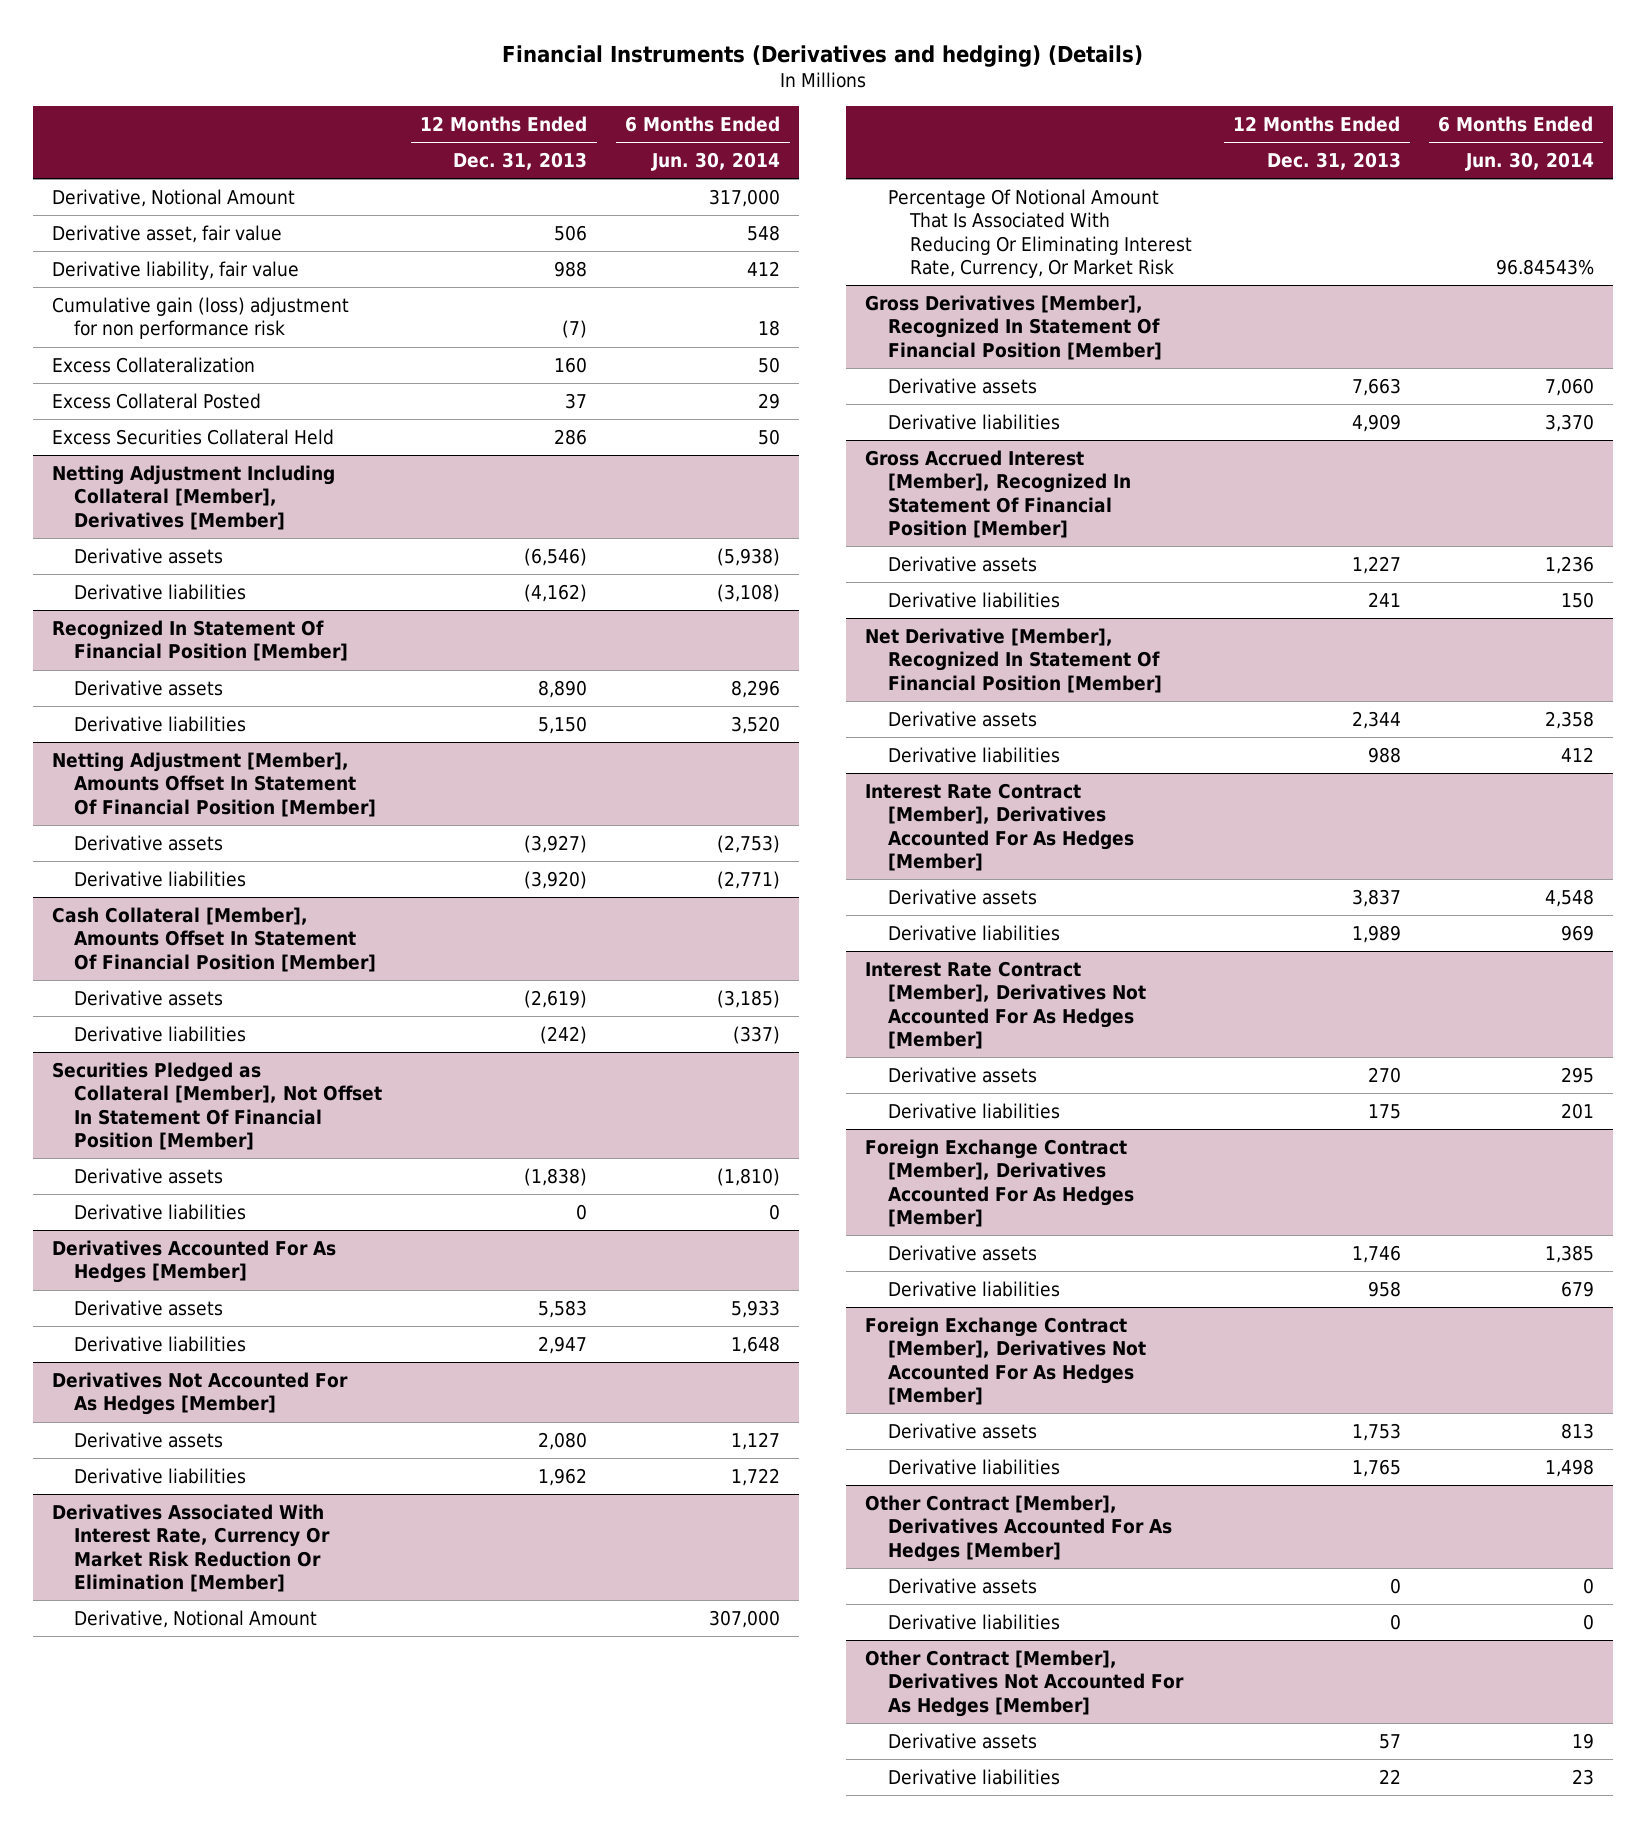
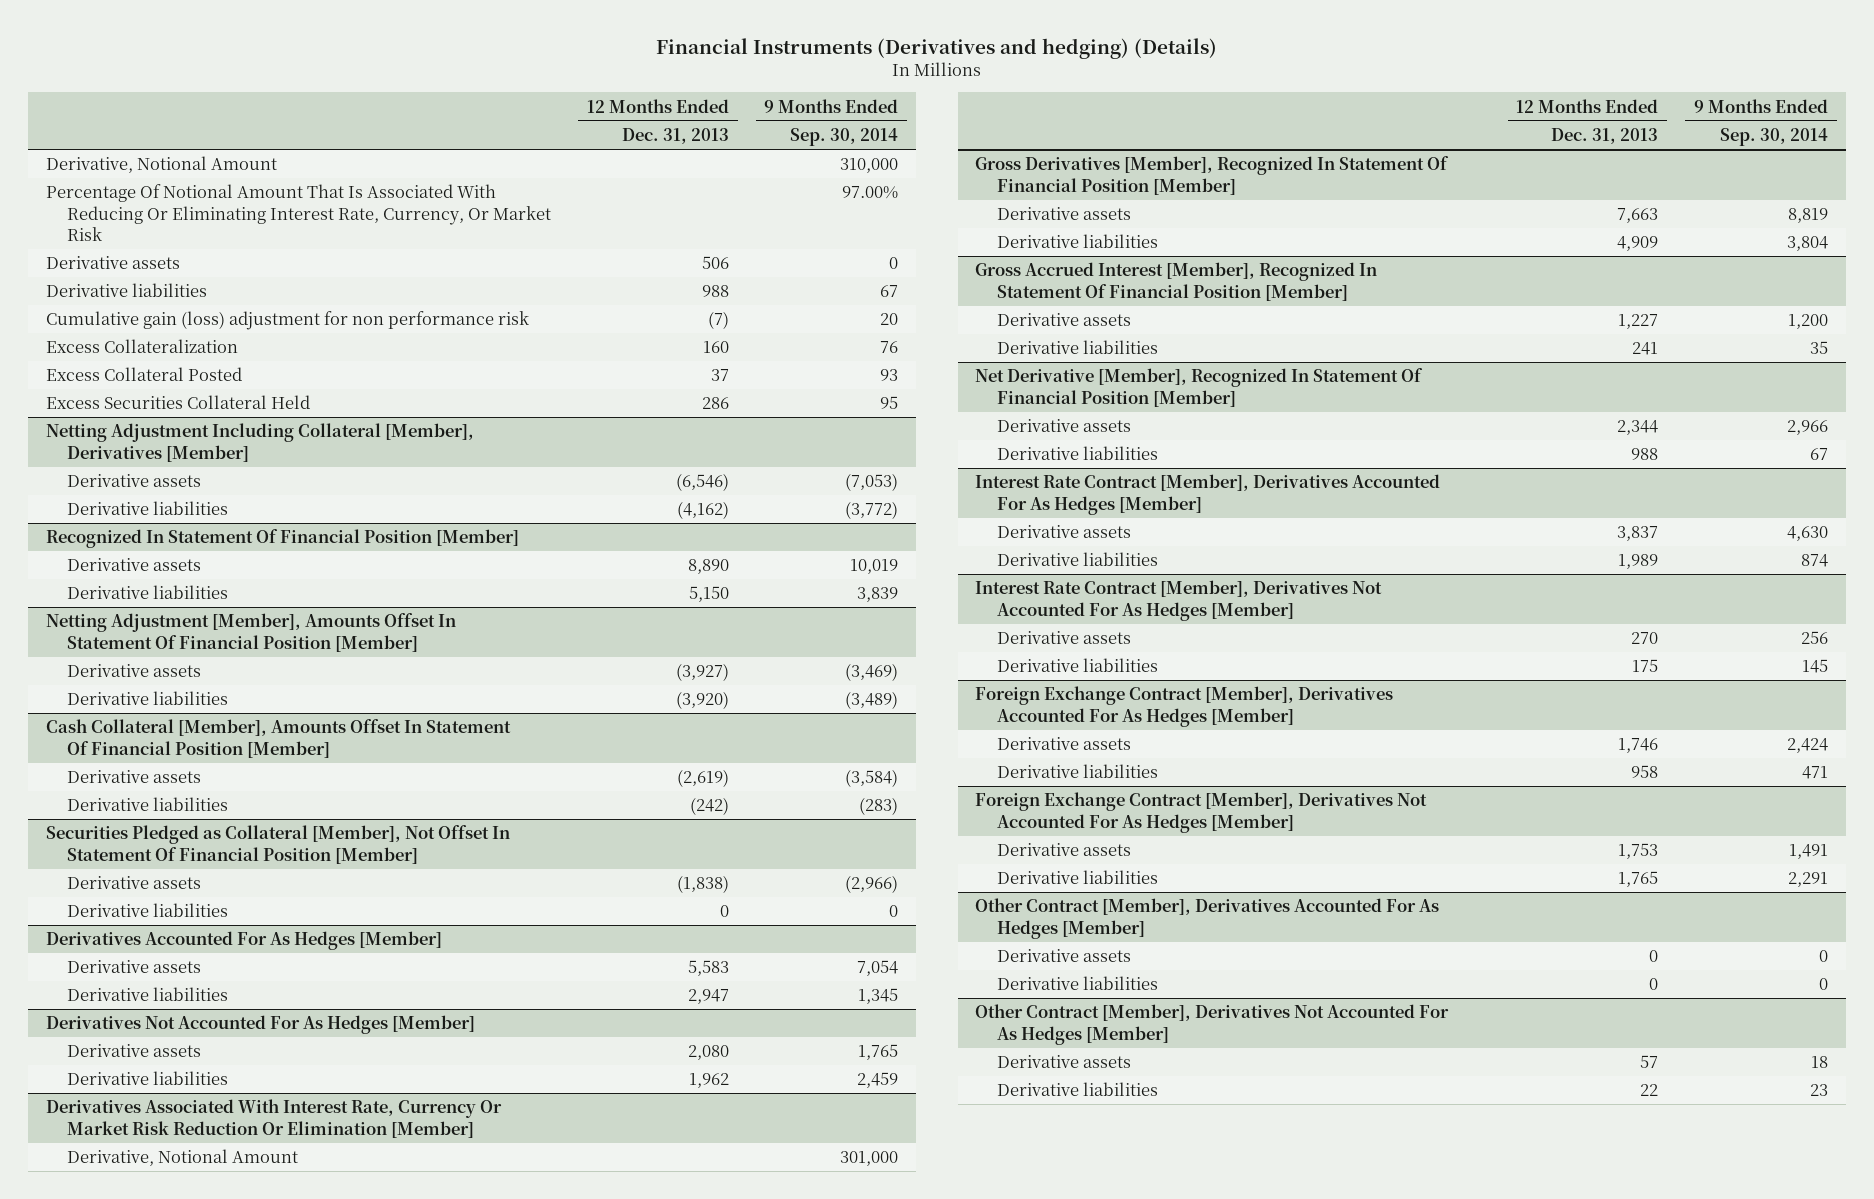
- | 12 Months Ended Dec. 31, 2013 | 6 Months Ended Jun. 30, 2014
+ | 12 Months Ended Dec. 31, 2013 | 9 Months Ended Sep. 30, 2014
- Derivative asset, fair value | 506 | 548
- Derivative liability, fair value | 988 | 412
+ Percentage Of Notional Amount That Is Associated With Reducing Or Eliminating Interest Rate, Currency, Or Market Risk | | 97.00%
+ Derivative assets | 506 | 0
+ Derivative liabilities | 988 | 67
@ Derivatives Associated With Interest Rate, Currency Or Market Risk Reduction Or Elimination [Member]
- Percentage Of Notional Amount That Is Associated With Reducing Or Eliminating Interest Rate, Currency, Or Market Risk | | 96.84543%

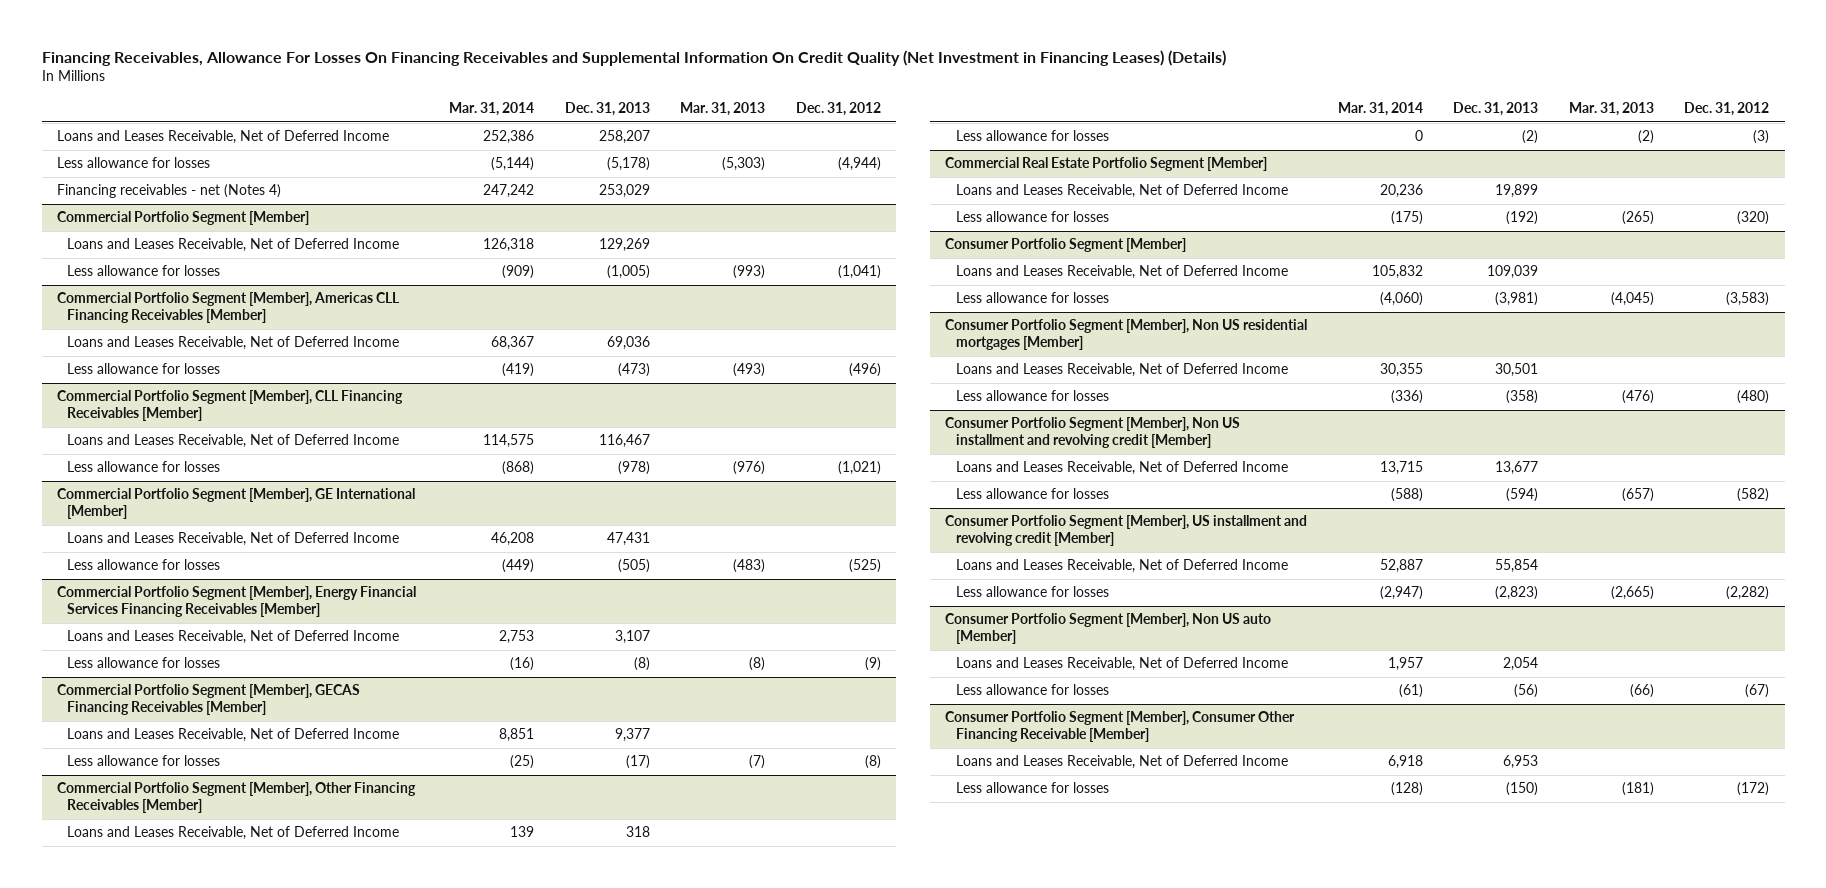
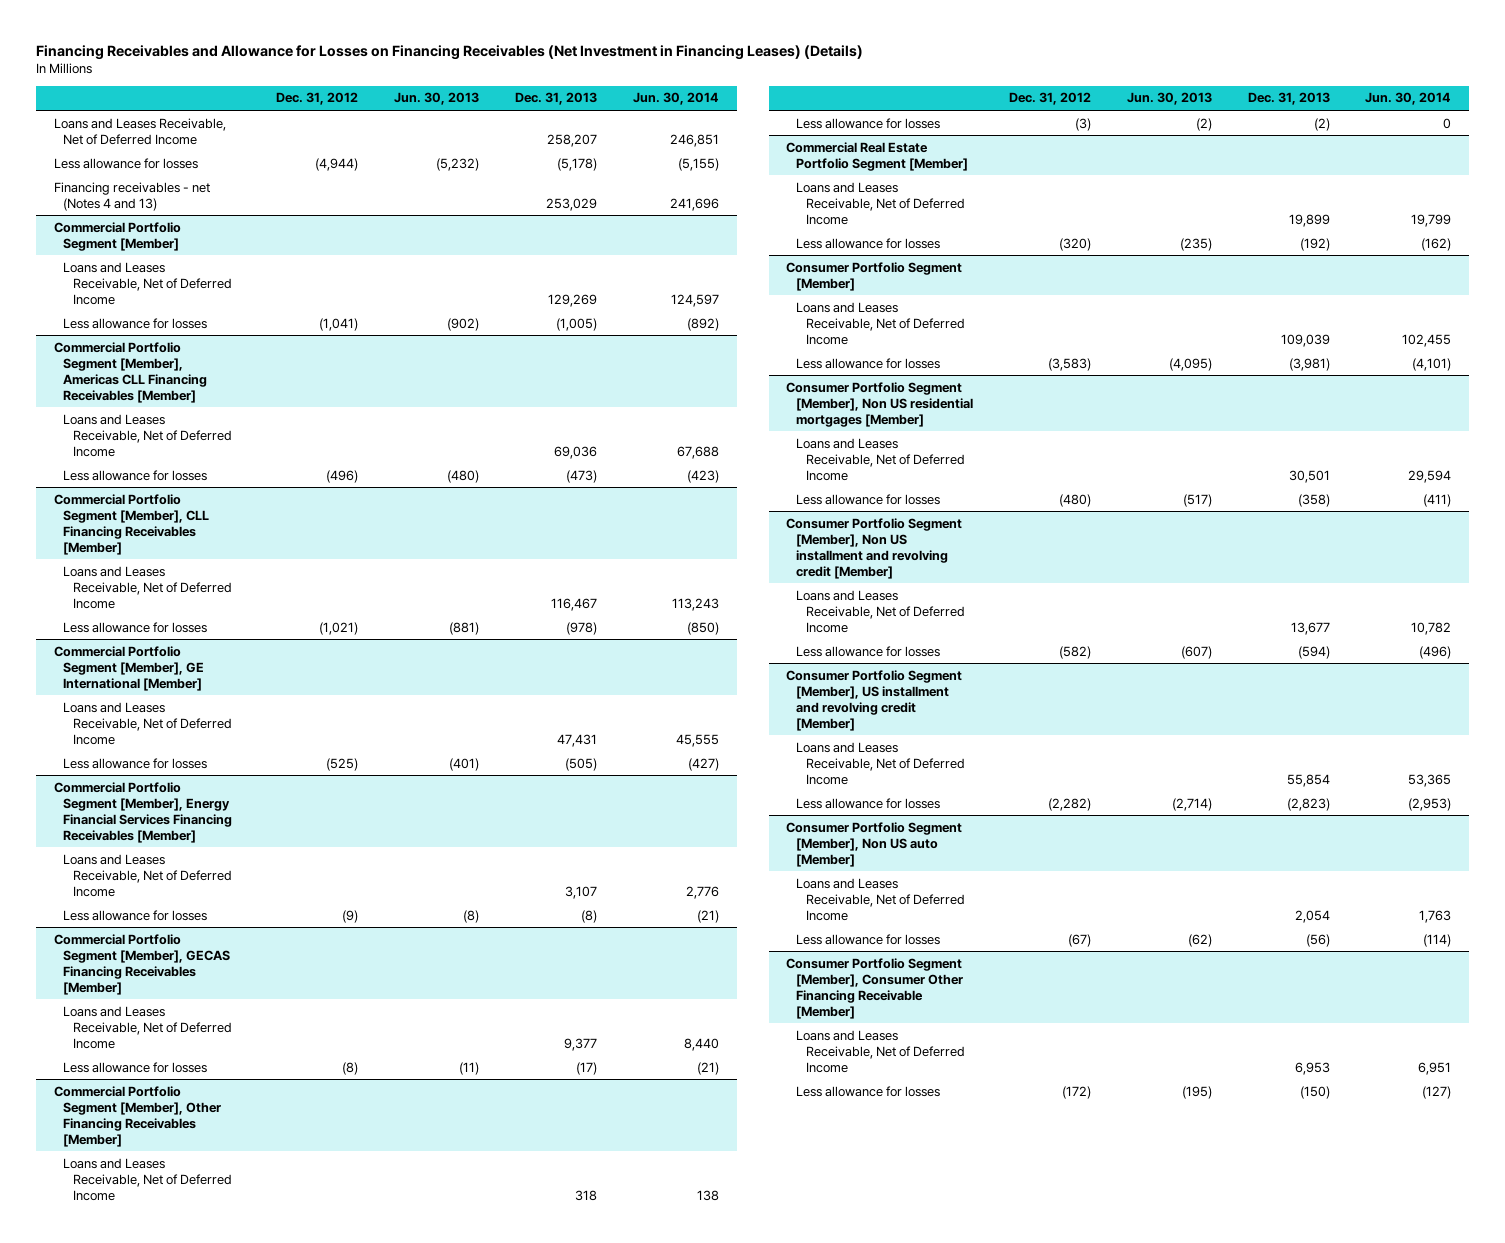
- Financing Receivables, Allowance For Losses On Financing Receivables and Supplemental Information On Credit Quality (Net Investment in Financing Leases) (Details)
+ Financing Receivables and Allowance for Losses on Financing Receivables (Net Investment in Financing Leases) (Details)
- | Mar. 31, 2014 | Dec. 31, 2013 | Mar. 31, 2013 | Dec. 31, 2012
+ | Dec. 31, 2012 | Jun. 30, 2013 | Dec. 31, 2013 | Jun. 30, 2014
- Financing receivables - net (Notes 4) | 247,242 | 253,029 | |
+ Financing receivables - net (Notes 4 and 13) | | | 253,029 | 241,696

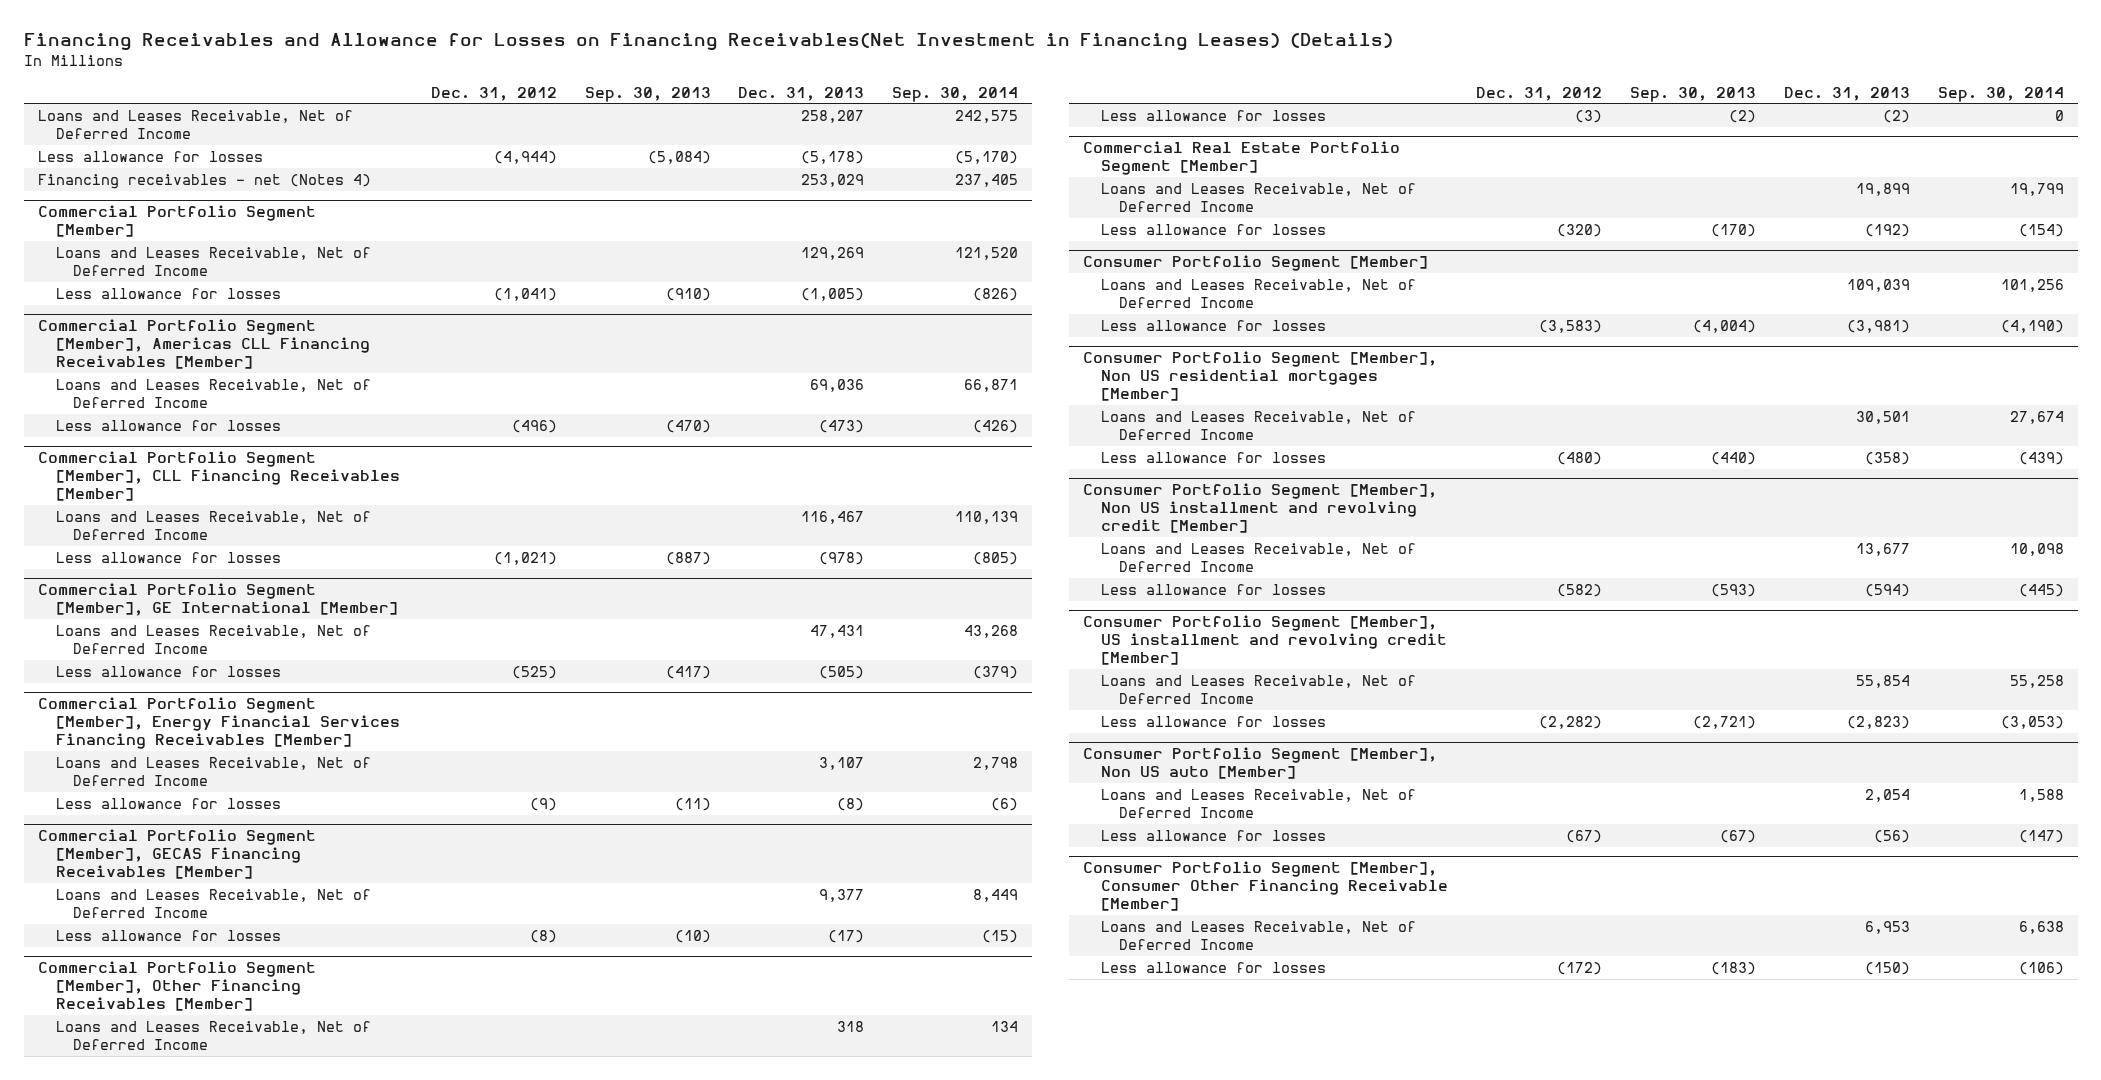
- Financing Receivables and Allowance for Losses on Financing Receivables (Net Investment in Financing Leases) (Details)
+ Financing Receivables and Allowance for Losses on Financing Receivables(Net Investment in Financing Leases) (Details)
- | Dec. 31, 2012 | Jun. 30, 2013 | Dec. 31, 2013 | Jun. 30, 2014
+ | Dec. 31, 2012 | Sep. 30, 2013 | Dec. 31, 2013 | Sep. 30, 2014
- Financing receivables - net (Notes 4 and 13) | | | 253,029 | 241,696
+ Financing receivables - net (Notes 4) | | | 253,029 | 237,405

